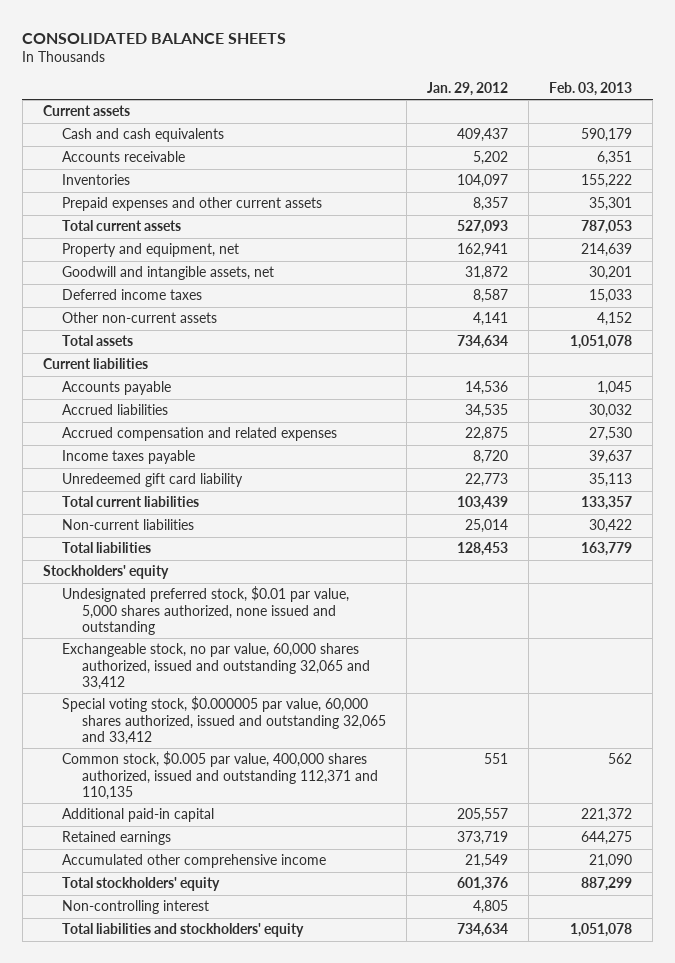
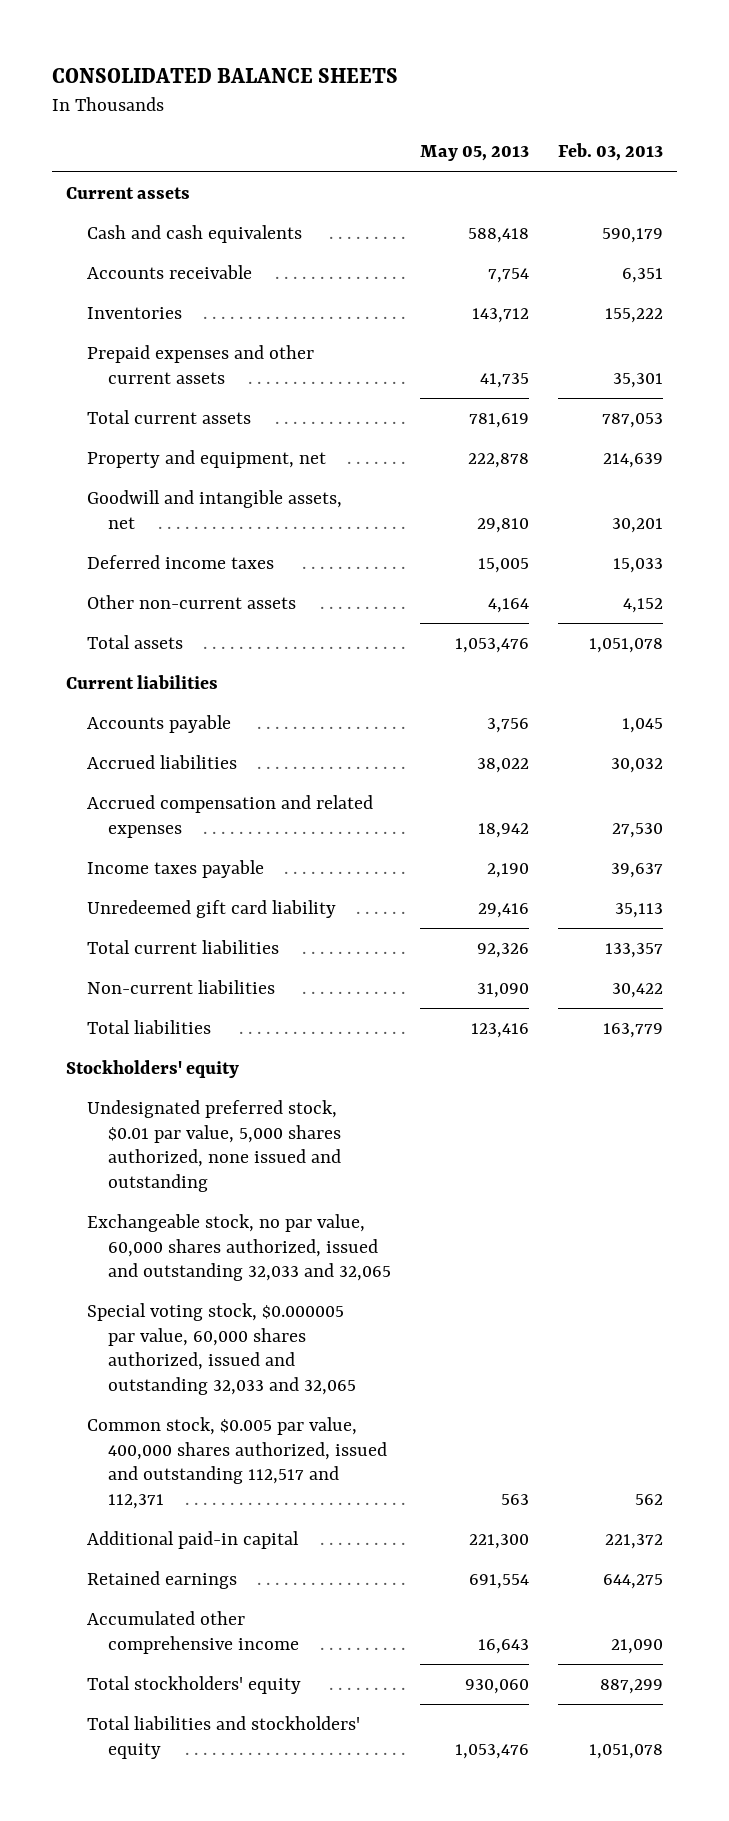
- | Jan. 29, 2012 | Feb. 03, 2013
+ | May 05, 2013 | Feb. 03, 2013
- Exchangeable stock, no par value, 60,000 shares authorized, issued and outstanding 32,065 and 33,412
- Special voting stock, $0.000005 par value, 60,000 shares authorized, issued and outstanding 32,065 and 33,412
- Common stock, $0.005 par value, 400,000 shares authorized, issued and outstanding 112,371 and 110,135 | 551 | 562
+ Exchangeable stock, no par value, 60,000 shares authorized, issued and outstanding 32,033 and 32,065
+ Special voting stock, $0.000005 par value, 60,000 shares authorized, issued and outstanding 32,033 and 32,065
+ Common stock, $0.005 par value, 400,000 shares authorized, issued and outstanding 112,517 and 112,371 | 563 | 562
- Non-controlling interest | 4,805 |

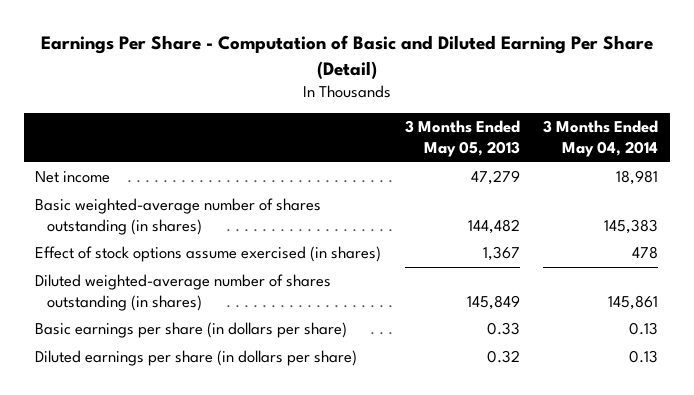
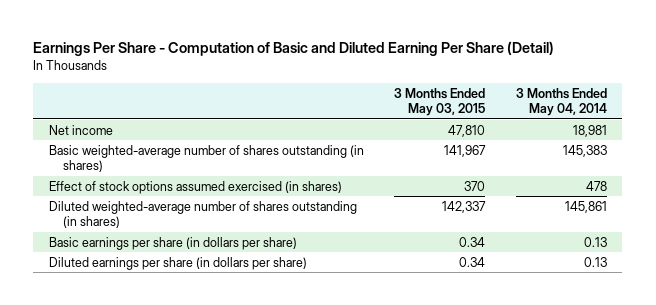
- | 3 Months Ended May 05, 2013 | 3 Months Ended May 04, 2014
+ | 3 Months Ended May 03, 2015 | 3 Months Ended May 04, 2014
- Effect of stock options assume exercised (in shares) | 1,367 | 478
+ Effect of stock options assumed exercised (in shares) | 370 | 478

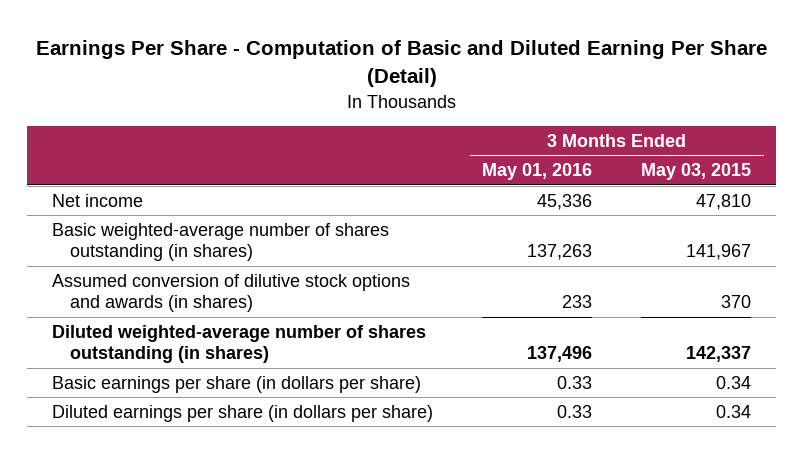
- | 3 Months Ended May 03, 2015 | 3 Months Ended May 04, 2014
+ | 3 Months Ended May 01, 2016 | 3 Months Ended May 03, 2015
- Effect of stock options assumed exercised (in shares) | 370 | 478
+ Assumed conversion of dilutive stock options and awards (in shares) | 233 | 370

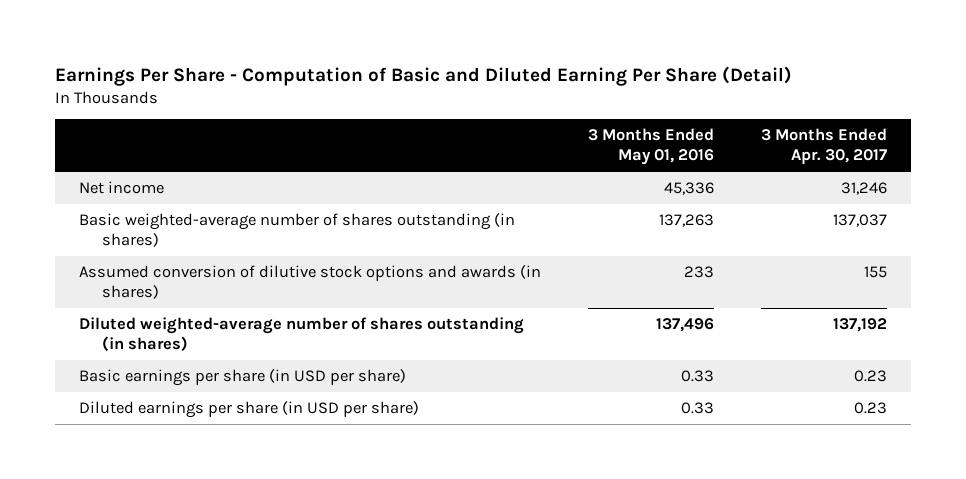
- | 3 Months Ended May 01, 2016 | 3 Months Ended May 03, 2015
+ | 3 Months Ended May 01, 2016 | 3 Months Ended Apr. 30, 2017
- Basic earnings per share (in dollars per share) | 0.33 | 0.34
- Diluted earnings per share (in dollars per share) | 0.33 | 0.34
+ Basic earnings per share (in USD per share) | 0.33 | 0.23
+ Diluted earnings per share (in USD per share) | 0.33 | 0.23

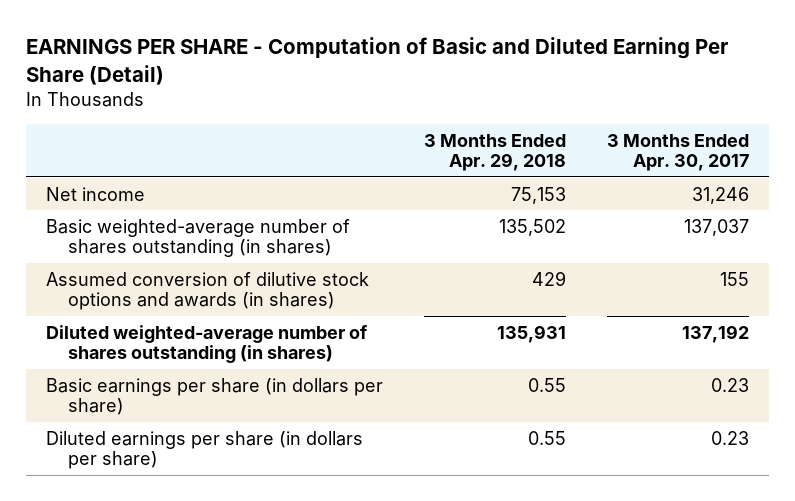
- Earnings Per Share - Computation of Basic and Diluted Earning Per Share (Detail)
+ EARNINGS PER SHARE - Computation of Basic and Diluted Earning Per Share (Detail)
- | 3 Months Ended May 01, 2016 | 3 Months Ended Apr. 30, 2017
+ | 3 Months Ended Apr. 29, 2018 | 3 Months Ended Apr. 30, 2017
- Basic earnings per share (in USD per share) | 0.33 | 0.23
- Diluted earnings per share (in USD per share) | 0.33 | 0.23
+ Basic earnings per share (in dollars per share) | 0.55 | 0.23
+ Diluted earnings per share (in dollars per share) | 0.55 | 0.23

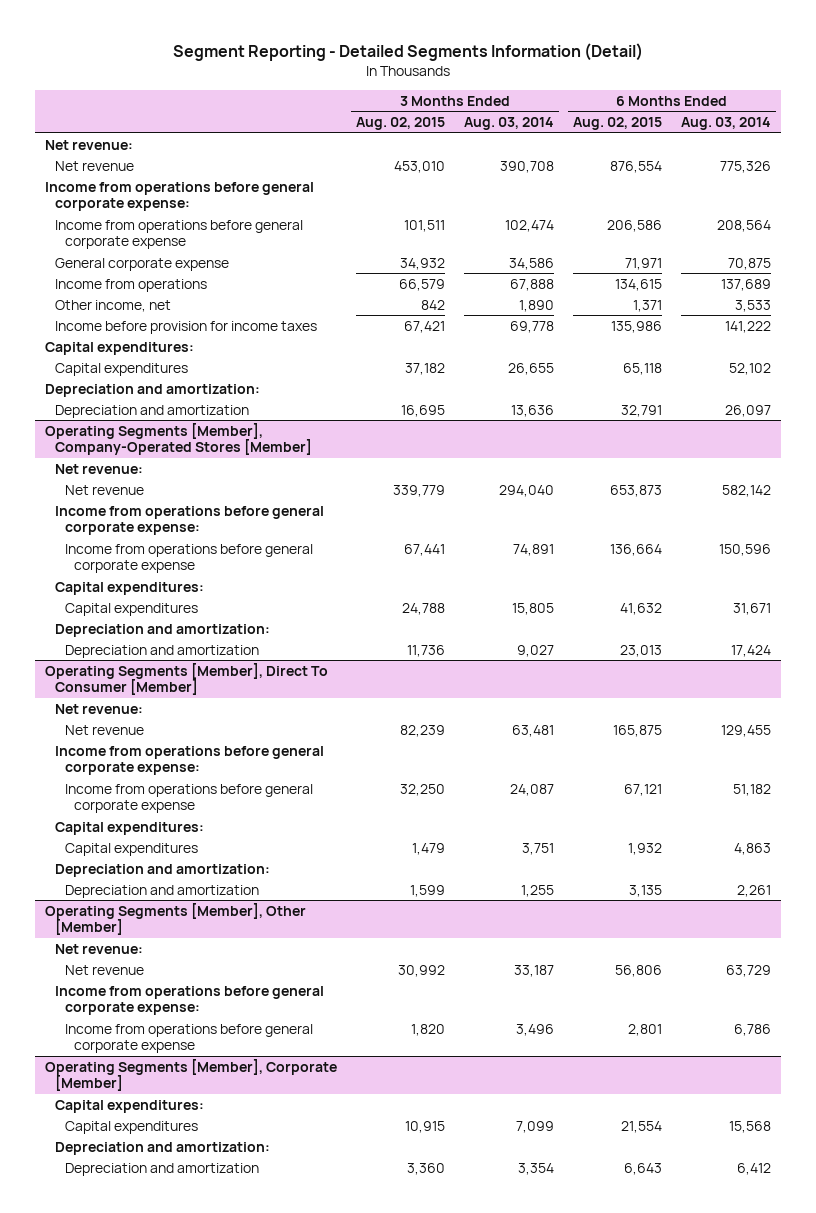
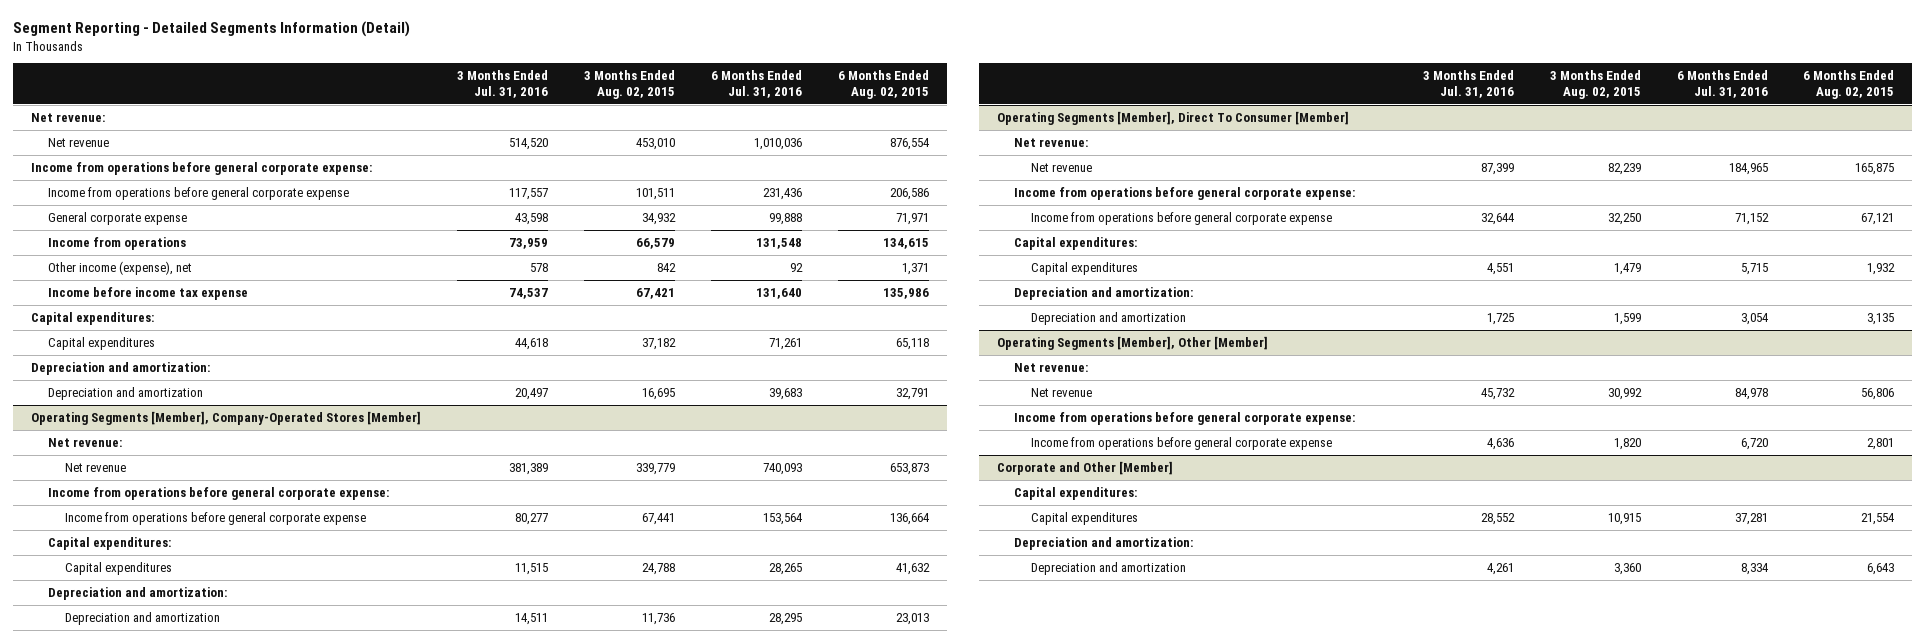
- | 3 Months Ended Aug. 02, 2015 | 3 Months Ended Aug. 03, 2014 | 6 Months Ended Aug. 02, 2015 | 6 Months Ended Aug. 03, 2014
+ | 3 Months Ended Jul. 31, 2016 | 3 Months Ended Aug. 02, 2015 | 6 Months Ended Jul. 31, 2016 | 6 Months Ended Aug. 02, 2015
- Other income, net | 842 | 1,890 | 1,371 | 3,533
- Income before provision for income taxes | 67,421 | 69,778 | 135,986 | 141,222
+ Other income (expense), net | 578 | 842 | 92 | 1,371
+ Income before income tax expense | 74,537 | 67,421 | 131,640 | 135,986
- Operating Segments [Member], Corporate [Member]
+ Corporate and Other [Member]

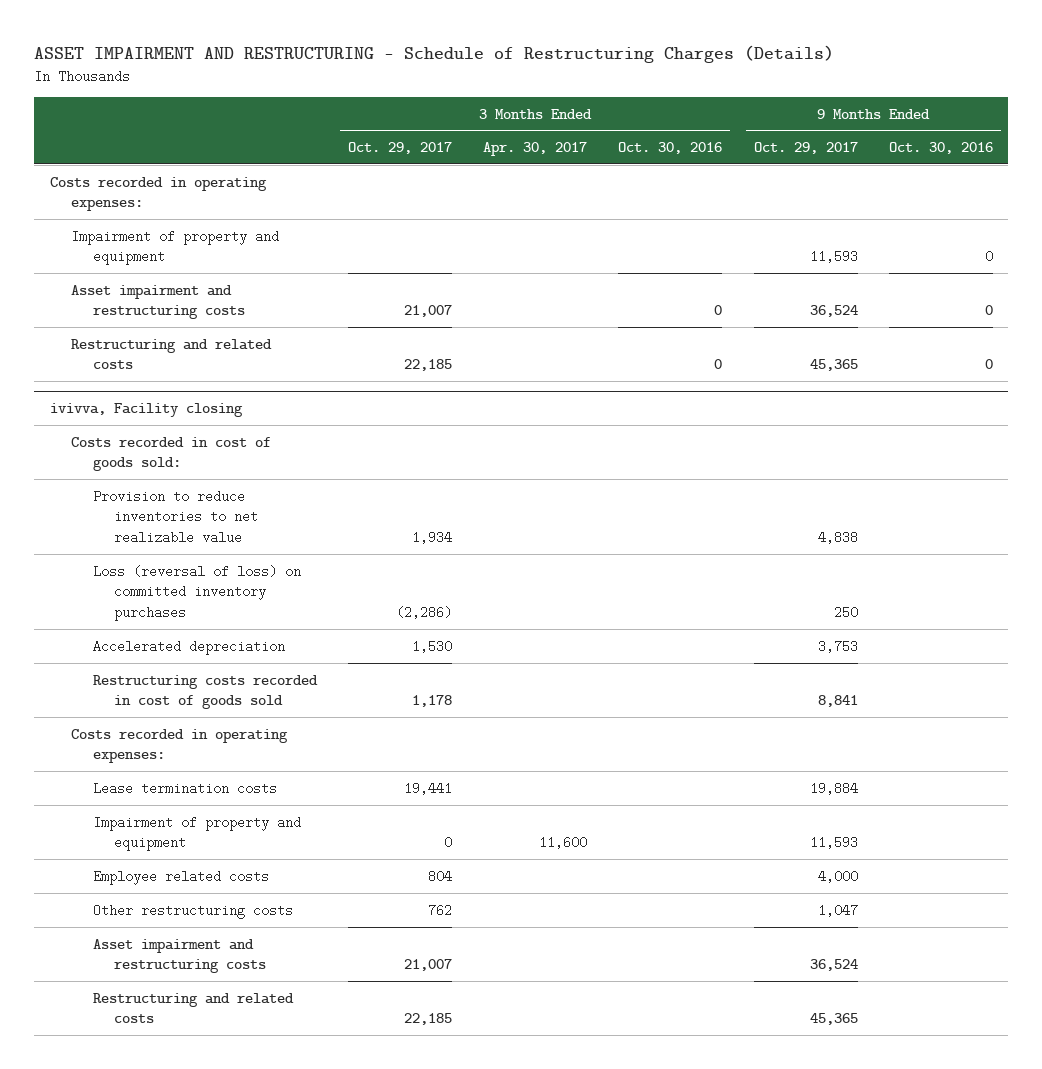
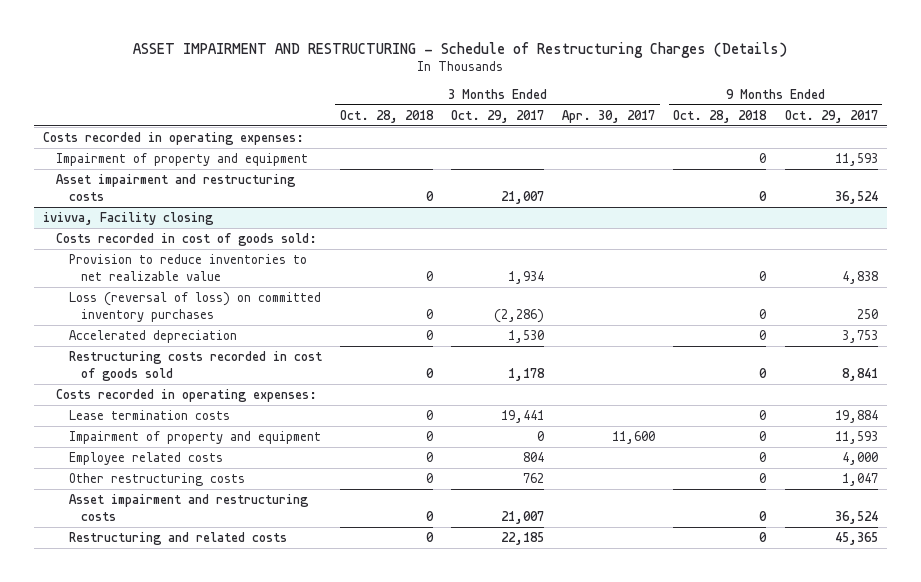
- | 3 Months Ended Oct. 29, 2017 | 3 Months Ended Apr. 30, 2017 | 3 Months Ended Oct. 30, 2016 | 9 Months Ended Oct. 29, 2017 | 9 Months Ended Oct. 30, 2016
+ | 3 Months Ended Oct. 28, 2018 | 3 Months Ended Oct. 29, 2017 | 3 Months Ended Apr. 30, 2017 | 9 Months Ended Oct. 28, 2018 | 9 Months Ended Oct. 29, 2017
- Restructuring and related costs | 22,185 | | 0 | 45,365 | 0

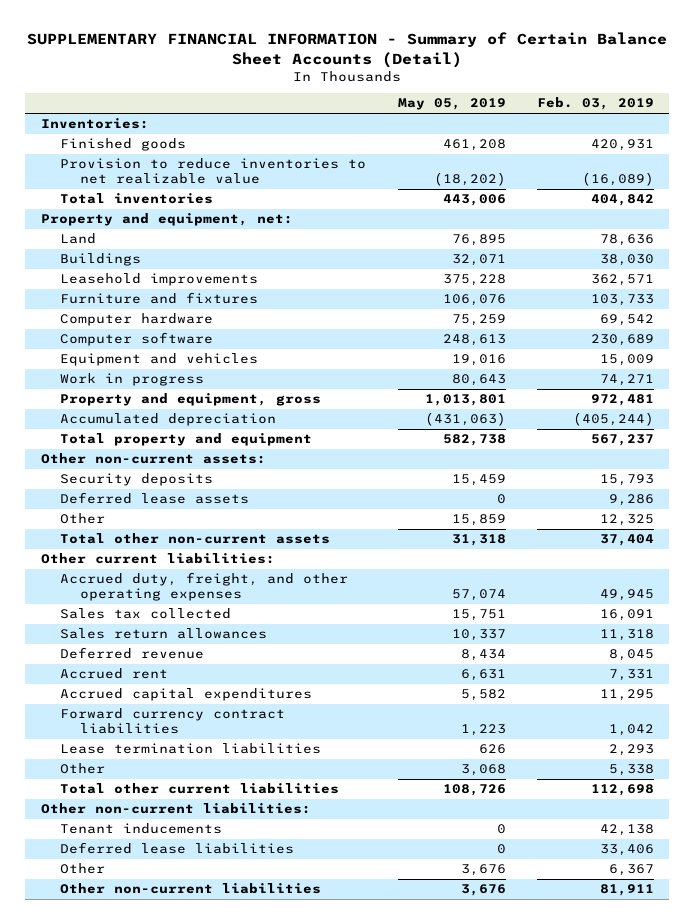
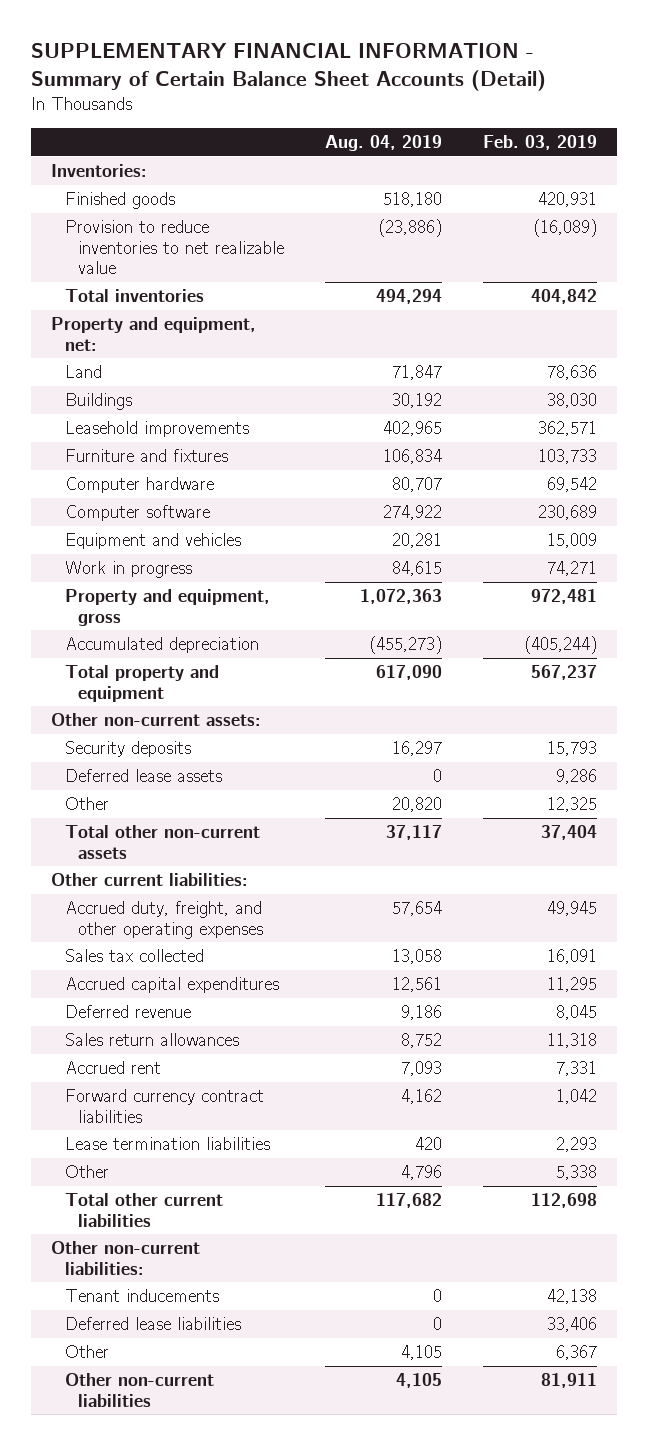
- | May 05, 2019 | Feb. 03, 2019
+ | Aug. 04, 2019 | Feb. 03, 2019
moved up: Accrued capital expenditures | 12,561 | 11,295
moved down: Sales return allowances | 8,752 | 11,318

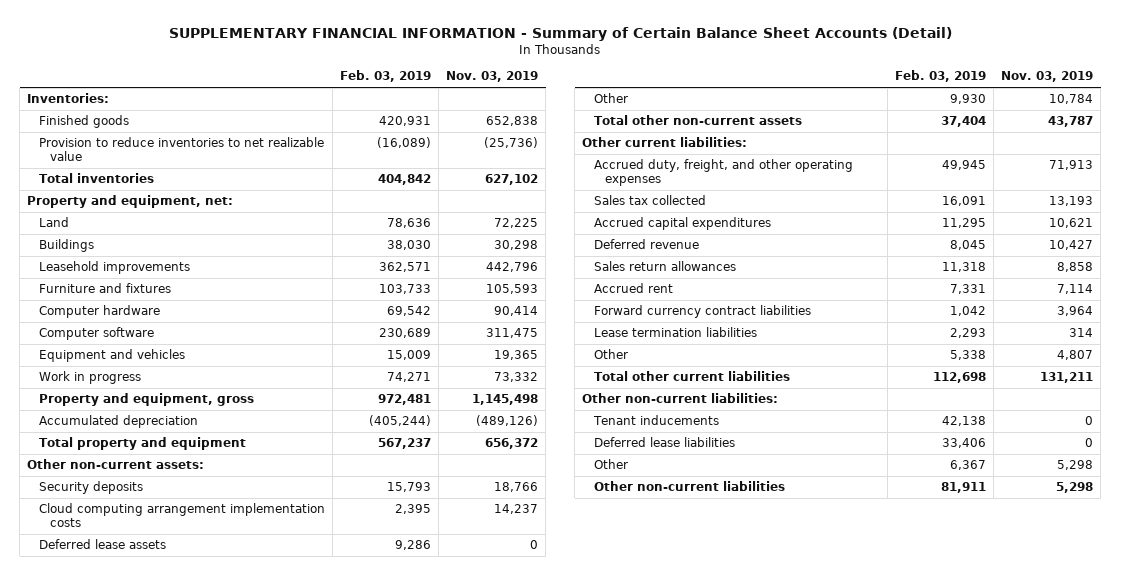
- | Aug. 04, 2019 | Feb. 03, 2019
+ | Feb. 03, 2019 | Nov. 03, 2019
+ Cloud computing arrangement implementation costs | 2,395 | 14,237
- Other | 20,820 | 12,325
+ Other | 9,930 | 10,784

